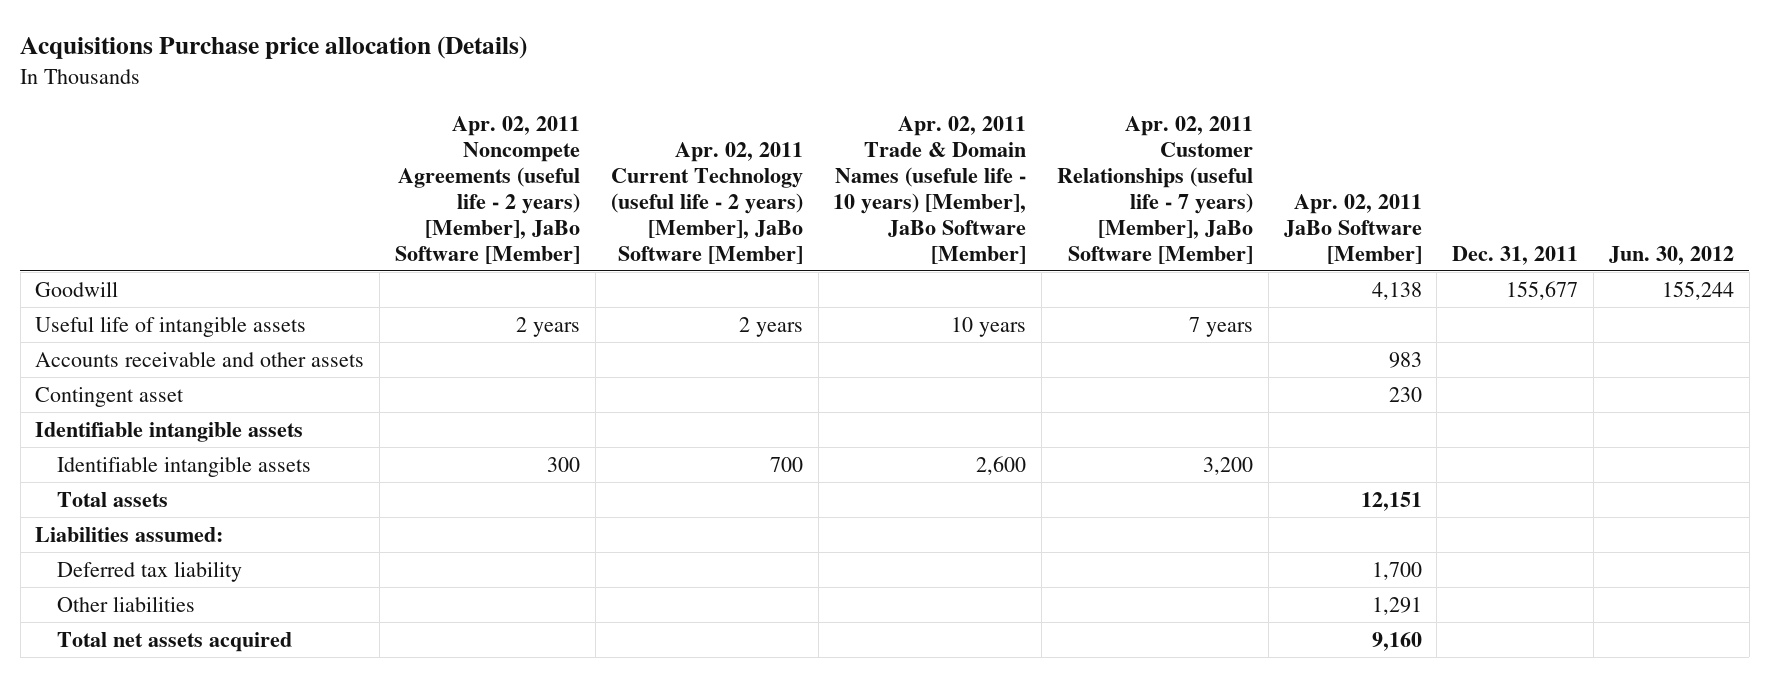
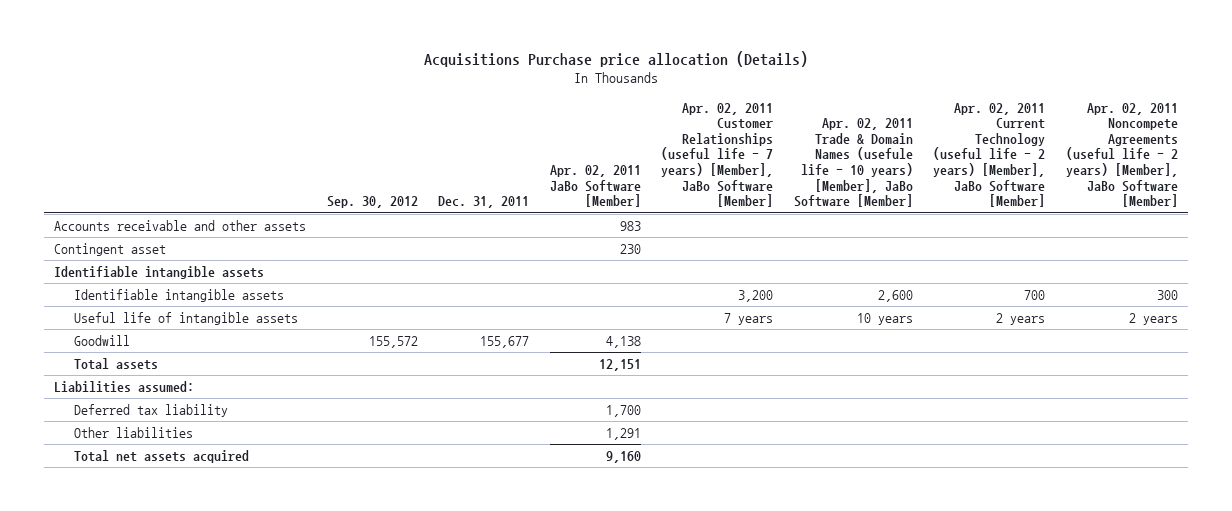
- | Apr. 02, 2011 Noncompete Agreements (useful life - 2 years) [Member], JaBo Software [Member] | Apr. 02, 2011 Current Technology (useful life - 2 years) [Member], JaBo Software [Member] | Apr. 02, 2011 Trade & Domain Names (usefule life - 10 years) [Member], JaBo Software [Member] | Apr. 02, 2011 Customer Relationships (useful life - 7 years) [Member], JaBo Software [Member] | Apr. 02, 2011 JaBo Software [Member] | Dec. 31, 2011 | Jun. 30, 2012
+ | Sep. 30, 2012 | Dec. 31, 2011 | Apr. 02, 2011 JaBo Software [Member] | Apr. 02, 2011 Customer Relationships (useful life - 7 years) [Member], JaBo Software [Member] | Apr. 02, 2011 Trade & Domain Names (usefule life - 10 years) [Member], JaBo Software [Member] | Apr. 02, 2011 Current Technology (useful life - 2 years) [Member], JaBo Software [Member] | Apr. 02, 2011 Noncompete Agreements (useful life - 2 years) [Member], JaBo Software [Member]
moved down: Useful life of intangible assets | | | | 7 years | 10 years | 2 years | 2 years
moved down: Goodwill | 155,572 | 155,677 | 4,138 | | | |

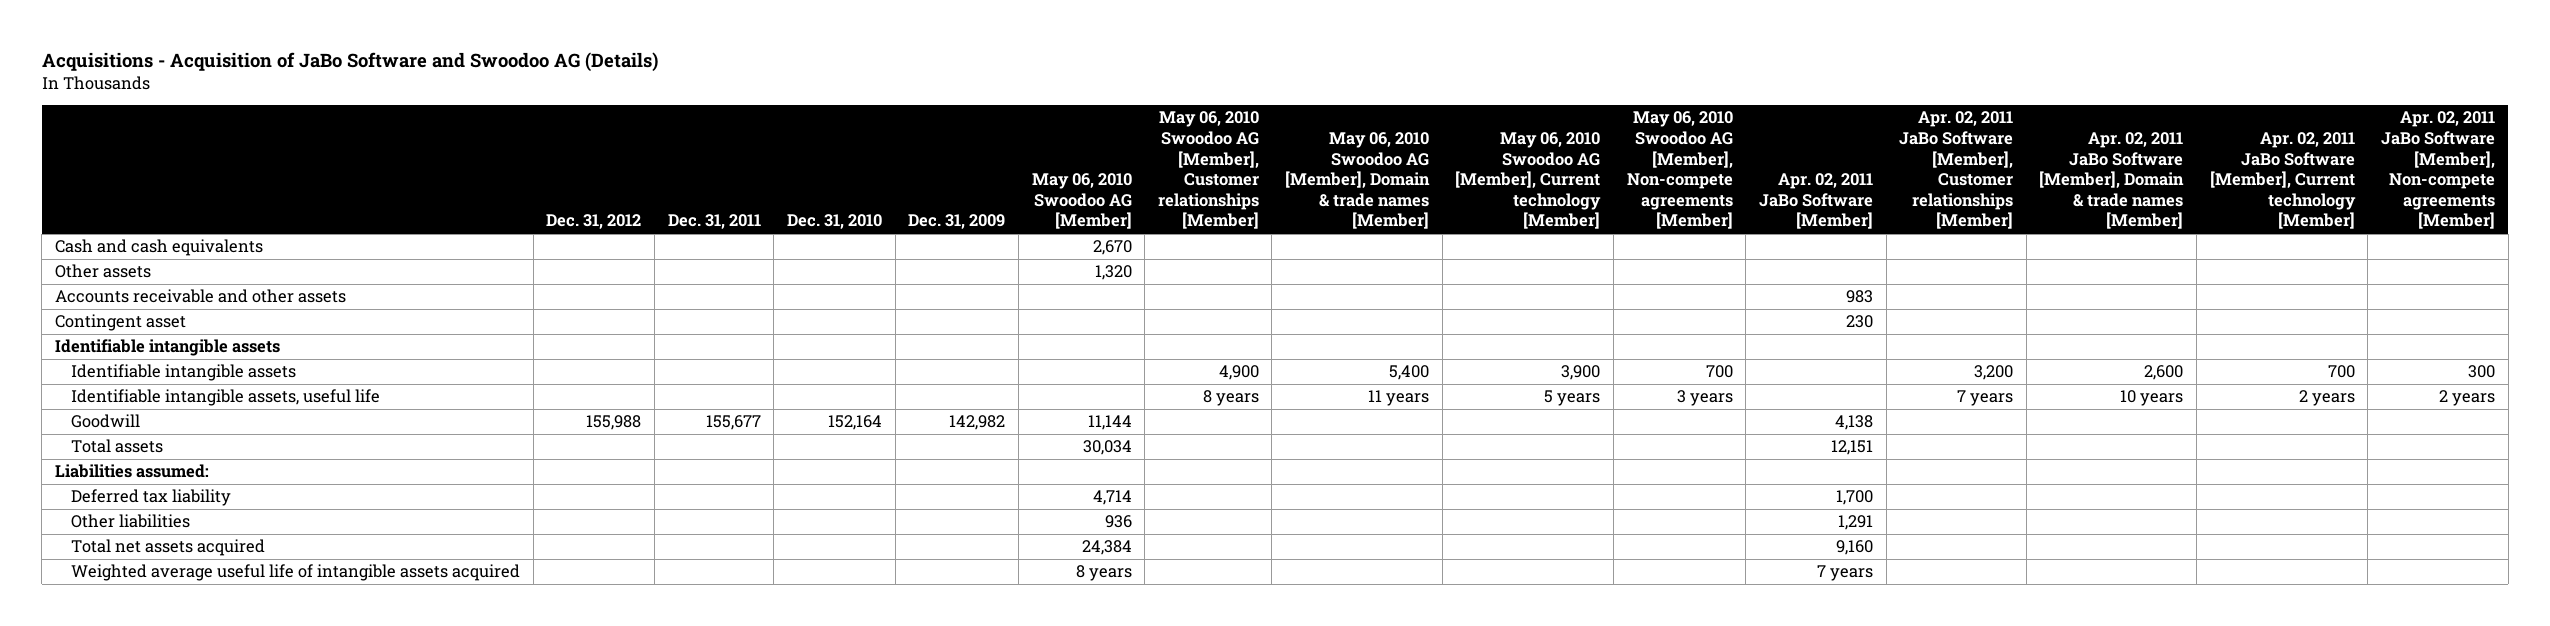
- Acquisitions Purchase price allocation (Details)
+ Acquisitions - Acquisition of JaBo Software and Swoodoo AG (Details)
- | Sep. 30, 2012 | Dec. 31, 2011 | Apr. 02, 2011 JaBo Software [Member] | Apr. 02, 2011 Customer Relationships (useful life - 7 years) [Member], JaBo Software [Member] | Apr. 02, 2011 Trade & Domain Names (usefule life - 10 years) [Member], JaBo Software [Member] | Apr. 02, 2011 Current Technology (useful life - 2 years) [Member], JaBo Software [Member] | Apr. 02, 2011 Noncompete Agreements (useful life - 2 years) [Member], JaBo Software [Member]
+ | Dec. 31, 2012 | Dec. 31, 2011 | Dec. 31, 2010 | Dec. 31, 2009 | May 06, 2010 Swoodoo AG [Member] | May 06, 2010 Swoodoo AG [Member], Customer relationships [Member] | May 06, 2010 Swoodoo AG [Member], Domain & trade names [Member] | May 06, 2010 Swoodoo AG [Member], Current technology [Member] | May 06, 2010 Swoodoo AG [Member], Non-compete agreements [Member] | Apr. 02, 2011 JaBo Software [Member] | Apr. 02, 2011 JaBo Software [Member], Customer relationships [Member] | Apr. 02, 2011 JaBo Software [Member], Domain & trade names [Member] | Apr. 02, 2011 JaBo Software [Member], Current technology [Member] | Apr. 02, 2011 JaBo Software [Member], Non-compete agreements [Member]
+ Cash and cash equivalents | | | | | 2,670 | | | | | | | | |
+ Other assets | | | | | 1,320 | | | | | | | | |
- Useful life of intangible assets | | | | 7 years | 10 years | 2 years | 2 years
+ Identifiable intangible assets, useful life | | | | | | 8 years | 11 years | 5 years | 3 years | | 7 years | 10 years | 2 years | 2 years
+ Weighted average useful life of intangible assets acquired | | | | | 8 years | | | | | 7 years | | | |

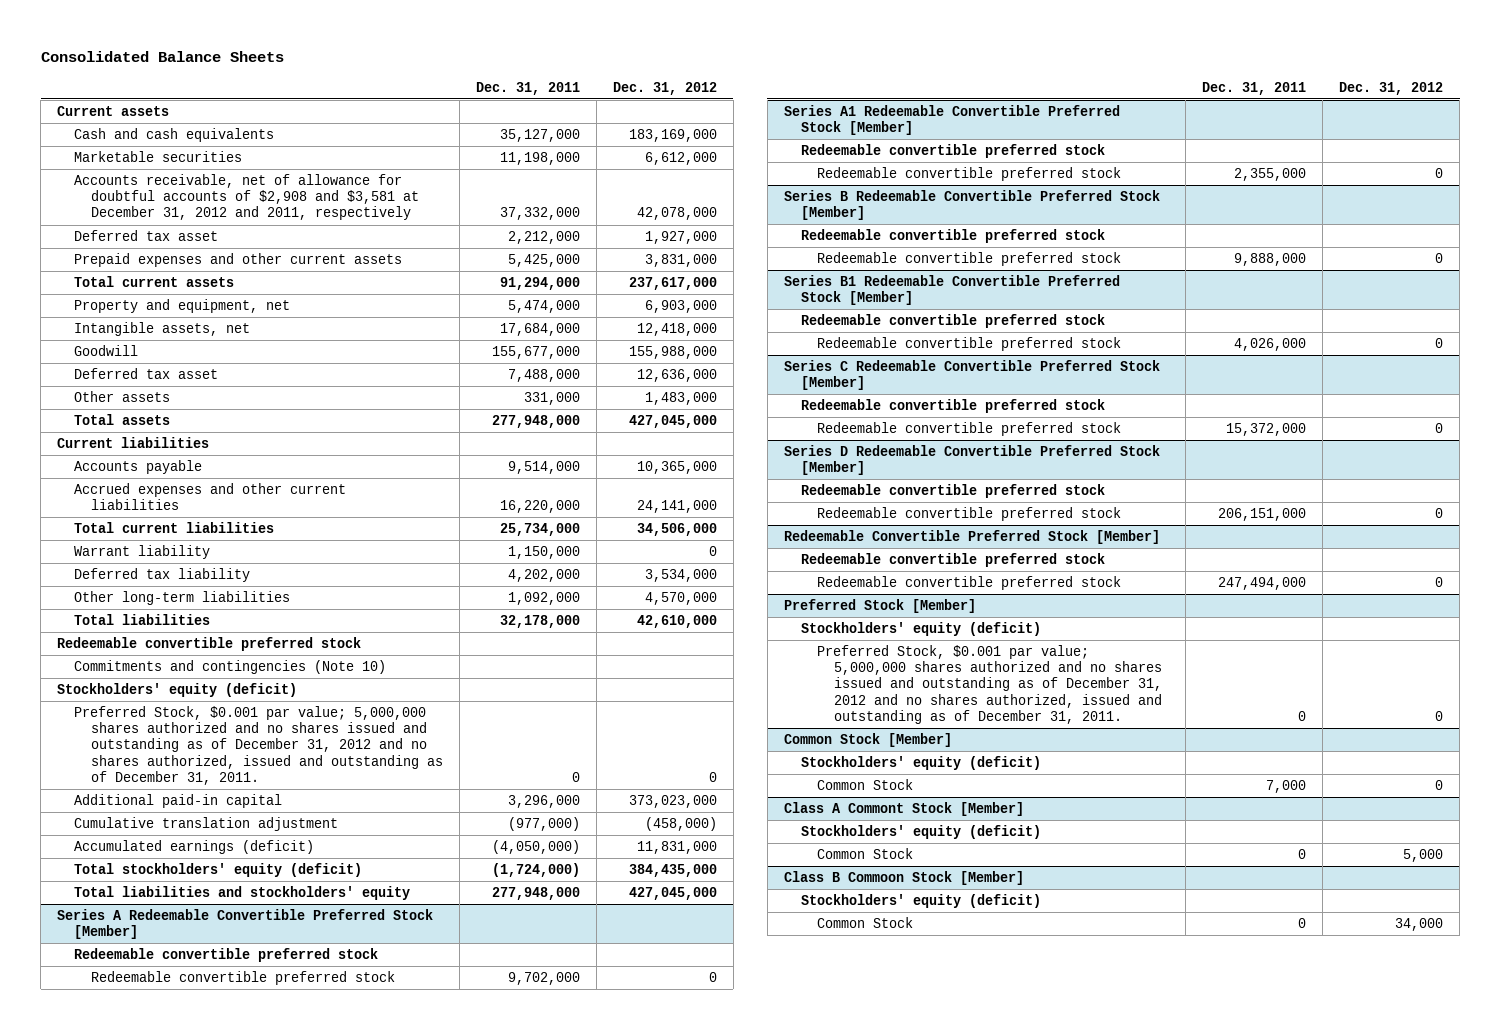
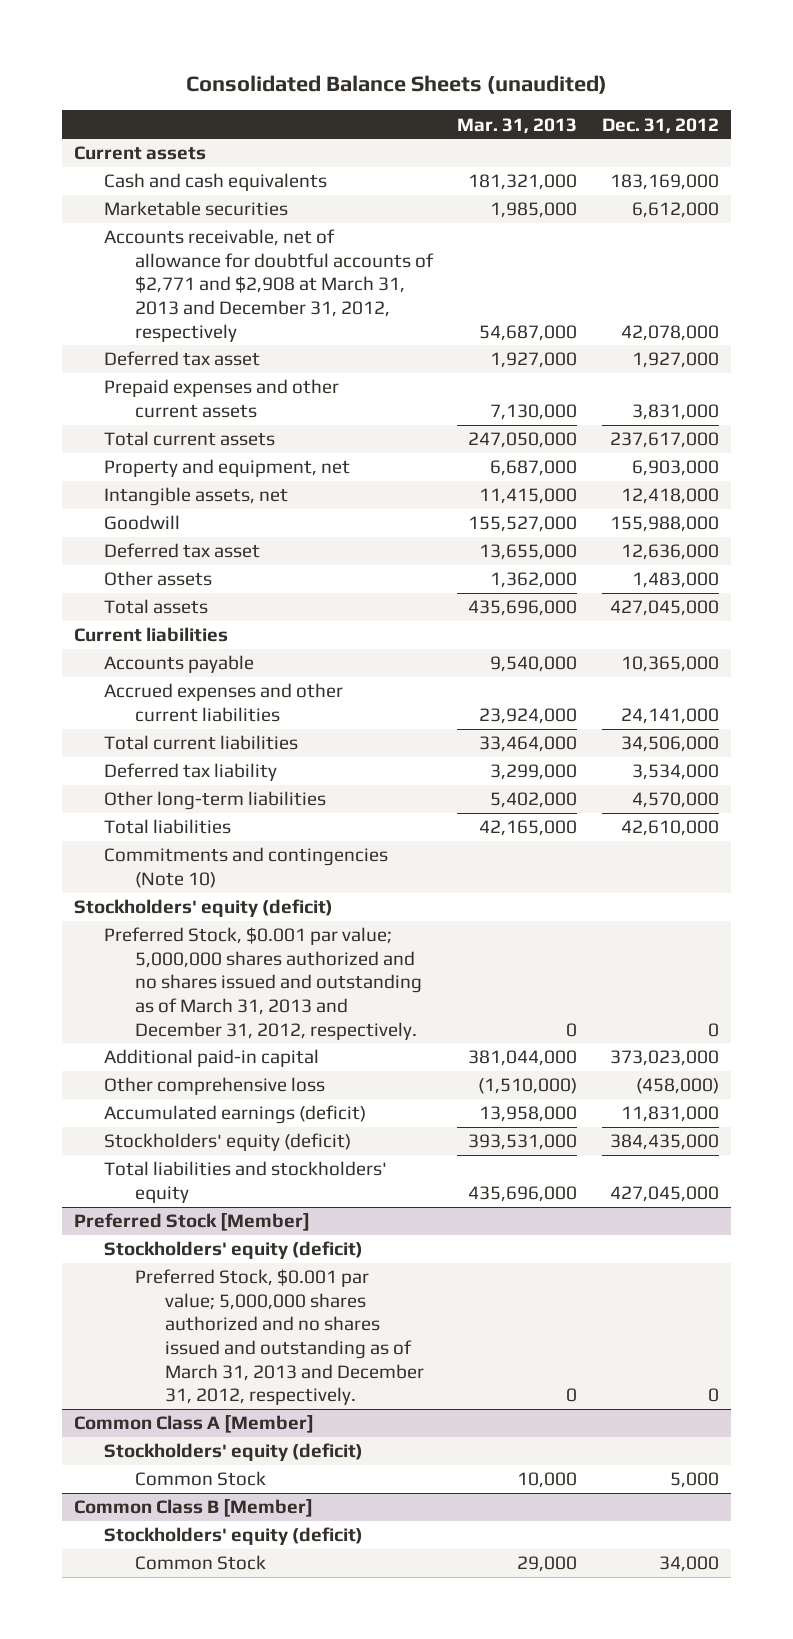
- Consolidated Balance Sheets
+ Consolidated Balance Sheets (unaudited)
- | Dec. 31, 2011 | Dec. 31, 2012
+ | Mar. 31, 2013 | Dec. 31, 2012
- Accounts receivable, net of allowance for doubtful accounts of $2,908 and $3,581 at December 31, 2012 and 2011, respectively | 37,332,000 | 42,078,000
+ Accounts receivable, net of allowance for doubtful accounts of $2,771 and $2,908 at March 31, 2013 and December 31, 2012, respectively | 54,687,000 | 42,078,000
- Warrant liability | 1,150,000 | 0
- Redeemable convertible preferred stock
- Preferred Stock, $0.001 par value; 5,000,000 shares authorized and no shares issued and outstanding as of December 31, 2012 and no shares authorized, issued and outstanding as of December 31, 2011. | 0 | 0
+ Preferred Stock, $0.001 par value; 5,000,000 shares authorized and no shares issued and outstanding as of March 31, 2013 and December 31, 2012, respectively. | 0 | 0
- Cumulative translation adjustment | (977,000) | (458,000)
+ Other comprehensive loss | (1,510,000) | (458,000)
- Total stockholders' equity (deficit) | (1,724,000) | 384,435,000
+ Stockholders' equity (deficit) | 393,531,000 | 384,435,000
- Series A Redeemable Convertible Preferred Stock [Member]
- Redeemable convertible preferred stock
- Redeemable convertible preferred stock | 9,702,000 | 0
- Series A1 Redeemable Convertible Preferred Stock [Member]
- Redeemable convertible preferred stock
- Redeemable convertible preferred stock | 2,355,000 | 0
- Series B Redeemable Convertible Preferred Stock [Member]
- Redeemable convertible preferred stock
- Redeemable convertible preferred stock | 9,888,000 | 0
- Series B1 Redeemable Convertible Preferred Stock [Member]
- Redeemable convertible preferred stock
- Redeemable convertible preferred stock | 4,026,000 | 0
- Series C Redeemable Convertible Preferred Stock [Member]
- Redeemable convertible preferred stock
- Redeemable convertible preferred stock | 15,372,000 | 0
- Series D Redeemable Convertible Preferred Stock [Member]
- Redeemable convertible preferred stock
- Redeemable convertible preferred stock | 206,151,000 | 0
- Redeemable Convertible Preferred Stock [Member]
- Redeemable convertible preferred stock
- Redeemable convertible preferred stock | 247,494,000 | 0
@ Preferred Stock [Member]
- Preferred Stock, $0.001 par value; 5,000,000 shares authorized and no shares issued and outstanding as of December 31, 2012 and no shares authorized, issued and outstanding as of December 31, 2011. | 0 | 0
- Common Stock [Member]
- Stockholders' equity (deficit)
- Common Stock | 7,000 | 0
- Class A Commont Stock [Member]
@ Preferred Stock [Member]
+ Preferred Stock, $0.001 par value; 5,000,000 shares authorized and no shares issued and outstanding as of March 31, 2013 and December 31, 2012, respectively. | 0 | 0
+ Common Class A [Member]
- Class B Commoon Stock [Member]
+ Common Class B [Member]

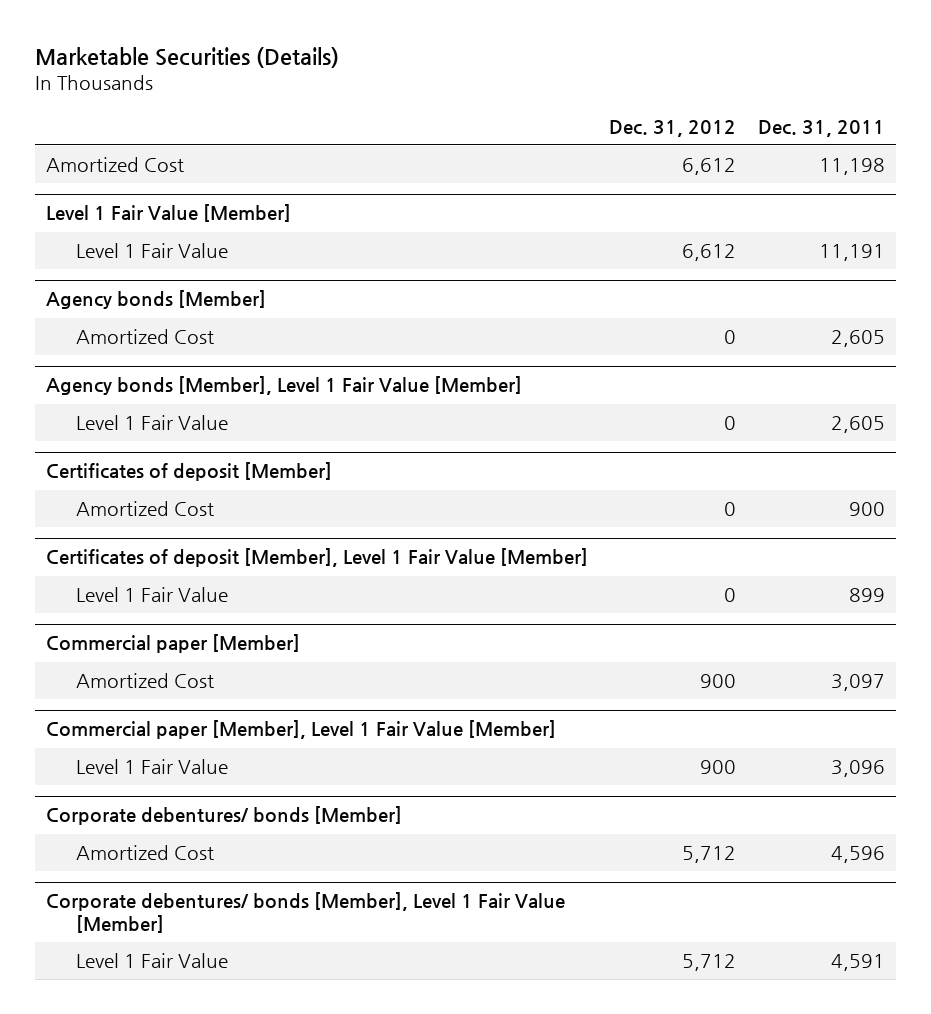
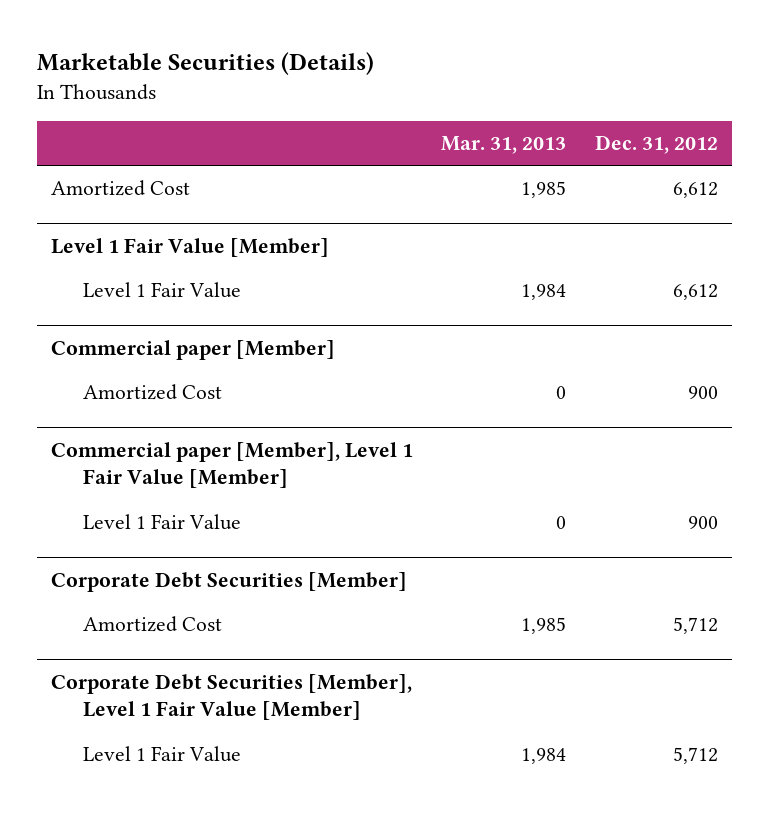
- | Dec. 31, 2012 | Dec. 31, 2011
+ | Mar. 31, 2013 | Dec. 31, 2012
- Agency bonds [Member]
- Amortized Cost | 0 | 2,605
- Agency bonds [Member], Level 1 Fair Value [Member]
- Level 1 Fair Value | 0 | 2,605
- Certificates of deposit [Member]
- Amortized Cost | 0 | 900
- Certificates of deposit [Member], Level 1 Fair Value [Member]
- Level 1 Fair Value | 0 | 899
- Corporate debentures/ bonds [Member]
+ Corporate Debt Securities [Member]
- Corporate debentures/ bonds [Member], Level 1 Fair Value [Member]
+ Corporate Debt Securities [Member], Level 1 Fair Value [Member]

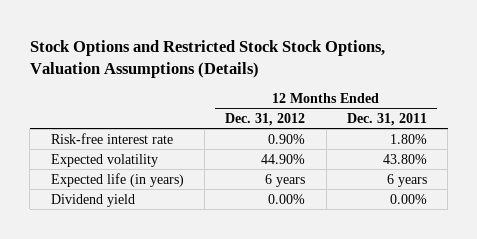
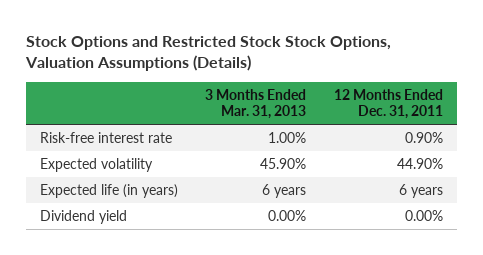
- | 12 Months Ended Dec. 31, 2012 | 12 Months Ended Dec. 31, 2011
+ | 3 Months Ended Mar. 31, 2013 | 12 Months Ended Dec. 31, 2011
- Risk-free interest rate | 0.90% | 1.80%
- Expected volatility | 44.90% | 43.80%
+ Risk-free interest rate | 1.00% | 0.90%
+ Expected volatility | 45.90% | 44.90%

